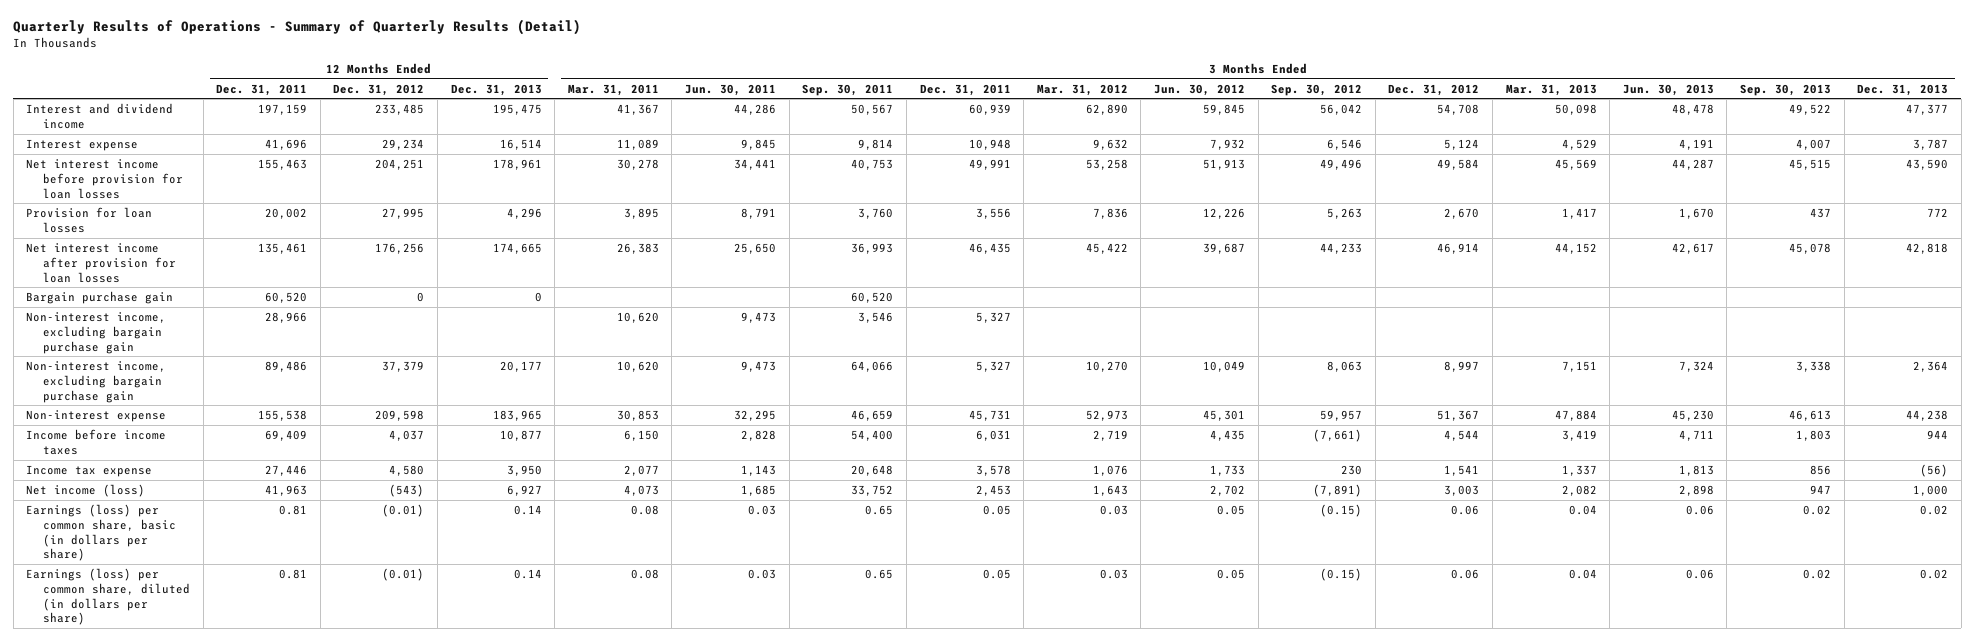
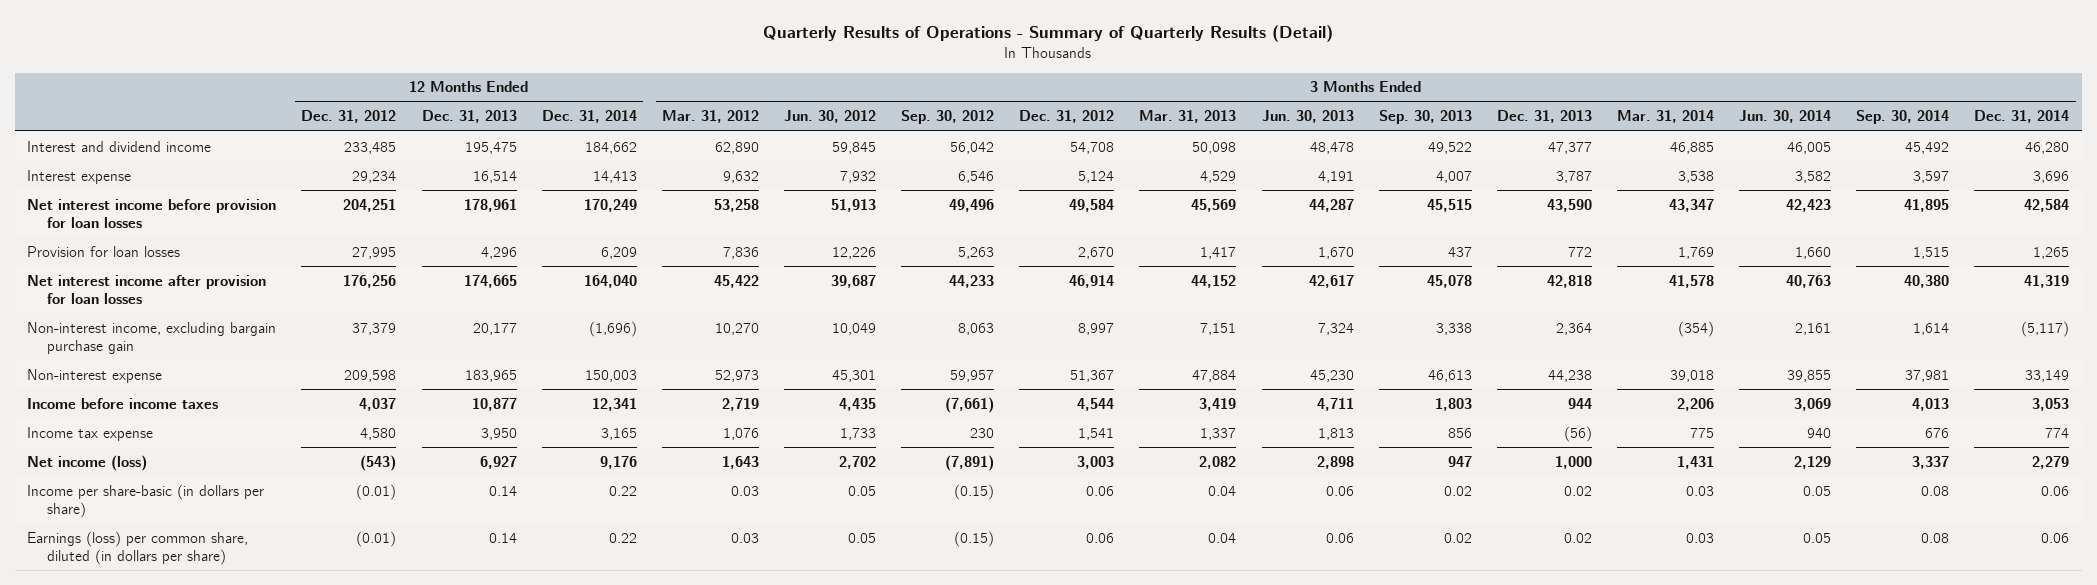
- | 12 Months Ended Dec. 31, 2011 | 12 Months Ended Dec. 31, 2012 | 12 Months Ended Dec. 31, 2013 | 3 Months Ended Mar. 31, 2011 | 3 Months Ended Jun. 30, 2011 | 3 Months Ended Sep. 30, 2011 | 3 Months Ended Dec. 31, 2011 | 3 Months Ended Mar. 31, 2012 | 3 Months Ended Jun. 30, 2012 | 3 Months Ended Sep. 30, 2012 | 3 Months Ended Dec. 31, 2012 | 3 Months Ended Mar. 31, 2013 | 3 Months Ended Jun. 30, 2013 | 3 Months Ended Sep. 30, 2013 | 3 Months Ended Dec. 31, 2013
+ | 12 Months Ended Dec. 31, 2012 | 12 Months Ended Dec. 31, 2013 | 12 Months Ended Dec. 31, 2014 | 3 Months Ended Mar. 31, 2012 | 3 Months Ended Jun. 30, 2012 | 3 Months Ended Sep. 30, 2012 | 3 Months Ended Dec. 31, 2012 | 3 Months Ended Mar. 31, 2013 | 3 Months Ended Jun. 30, 2013 | 3 Months Ended Sep. 30, 2013 | 3 Months Ended Dec. 31, 2013 | 3 Months Ended Mar. 31, 2014 | 3 Months Ended Jun. 30, 2014 | 3 Months Ended Sep. 30, 2014 | 3 Months Ended Dec. 31, 2014
- Bargain purchase gain | 60,520 | 0 | 0 | | | 60,520 | | | | | | | | |
- Non-interest income, excluding bargain purchase gain | 28,966 | | | 10,620 | 9,473 | 3,546 | 5,327 | | | | | | | |
- Earnings (loss) per common share, basic (in dollars per share) | 0.81 | (0.01) | 0.14 | 0.08 | 0.03 | 0.65 | 0.05 | 0.03 | 0.05 | (0.15) | 0.06 | 0.04 | 0.06 | 0.02 | 0.02
+ Income per share-basic (in dollars per share) | (0.01) | 0.14 | 0.22 | 0.03 | 0.05 | (0.15) | 0.06 | 0.04 | 0.06 | 0.02 | 0.02 | 0.03 | 0.05 | 0.08 | 0.06

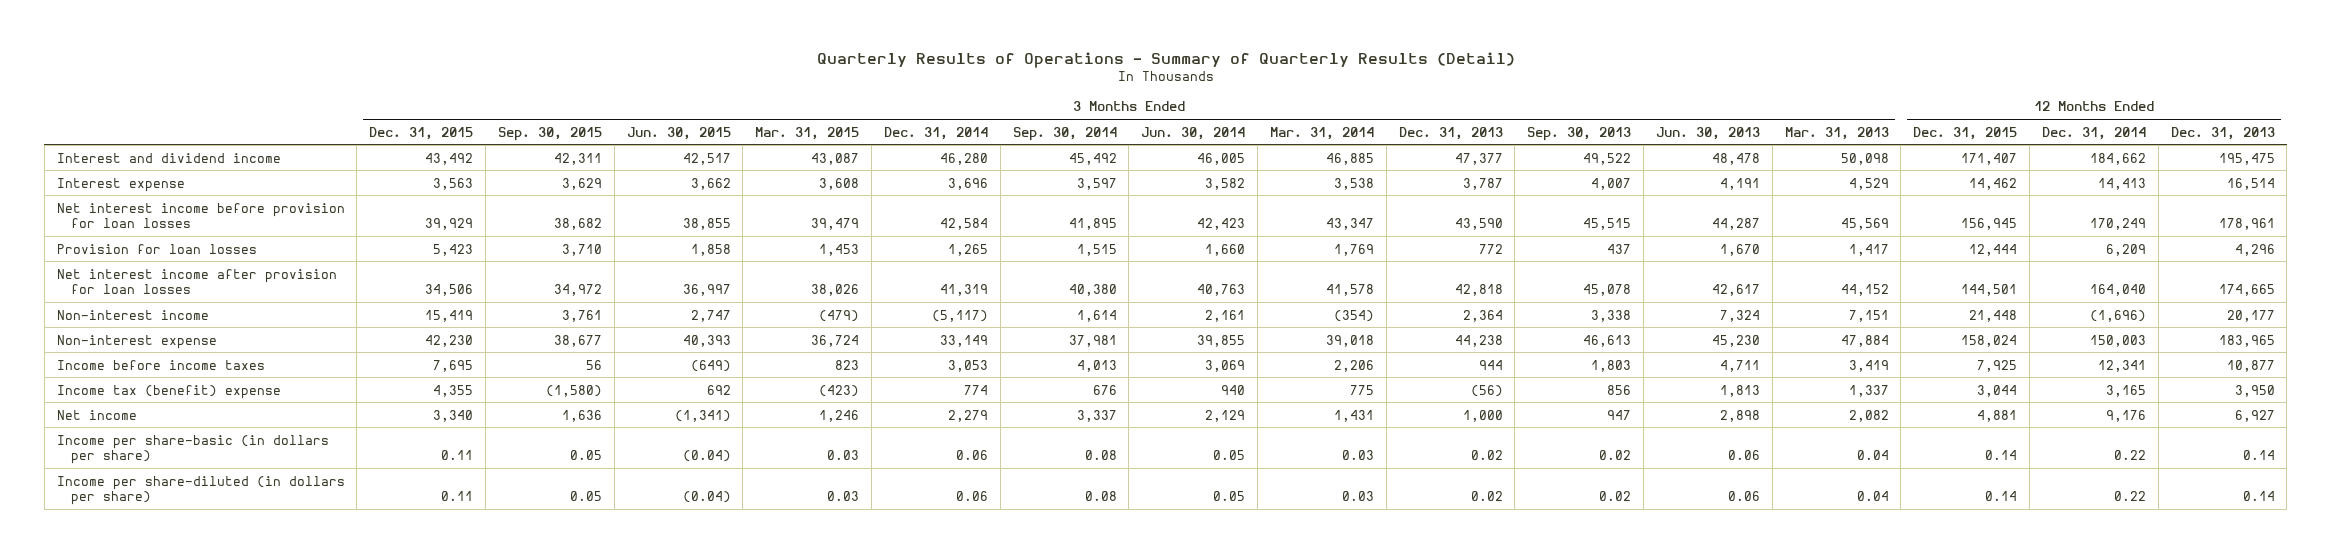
- | 12 Months Ended Dec. 31, 2012 | 12 Months Ended Dec. 31, 2013 | 12 Months Ended Dec. 31, 2014 | 3 Months Ended Mar. 31, 2012 | 3 Months Ended Jun. 30, 2012 | 3 Months Ended Sep. 30, 2012 | 3 Months Ended Dec. 31, 2012 | 3 Months Ended Mar. 31, 2013 | 3 Months Ended Jun. 30, 2013 | 3 Months Ended Sep. 30, 2013 | 3 Months Ended Dec. 31, 2013 | 3 Months Ended Mar. 31, 2014 | 3 Months Ended Jun. 30, 2014 | 3 Months Ended Sep. 30, 2014 | 3 Months Ended Dec. 31, 2014
+ | 3 Months Ended Dec. 31, 2015 | 3 Months Ended Sep. 30, 2015 | 3 Months Ended Jun. 30, 2015 | 3 Months Ended Mar. 31, 2015 | 3 Months Ended Dec. 31, 2014 | 3 Months Ended Sep. 30, 2014 | 3 Months Ended Jun. 30, 2014 | 3 Months Ended Mar. 31, 2014 | 3 Months Ended Dec. 31, 2013 | 3 Months Ended Sep. 30, 2013 | 3 Months Ended Jun. 30, 2013 | 3 Months Ended Mar. 31, 2013 | 12 Months Ended Dec. 31, 2015 | 12 Months Ended Dec. 31, 2014 | 12 Months Ended Dec. 31, 2013
- Non-interest income, excluding bargain purchase gain | 37,379 | 20,177 | (1,696) | 10,270 | 10,049 | 8,063 | 8,997 | 7,151 | 7,324 | 3,338 | 2,364 | (354) | 2,161 | 1,614 | (5,117)
+ Non-interest income | 15,419 | 3,761 | 2,747 | (479) | (5,117) | 1,614 | 2,161 | (354) | 2,364 | 3,338 | 7,324 | 7,151 | 21,448 | (1,696) | 20,177
- Income tax expense | 4,580 | 3,950 | 3,165 | 1,076 | 1,733 | 230 | 1,541 | 1,337 | 1,813 | 856 | (56) | 775 | 940 | 676 | 774
- Net income (loss) | (543) | 6,927 | 9,176 | 1,643 | 2,702 | (7,891) | 3,003 | 2,082 | 2,898 | 947 | 1,000 | 1,431 | 2,129 | 3,337 | 2,279
+ Income tax (benefit) expense | 4,355 | (1,580) | 692 | (423) | 774 | 676 | 940 | 775 | (56) | 856 | 1,813 | 1,337 | 3,044 | 3,165 | 3,950
+ Net income | 3,340 | 1,636 | (1,341) | 1,246 | 2,279 | 3,337 | 2,129 | 1,431 | 1,000 | 947 | 2,898 | 2,082 | 4,881 | 9,176 | 6,927
- Earnings (loss) per common share, diluted (in dollars per share) | (0.01) | 0.14 | 0.22 | 0.03 | 0.05 | (0.15) | 0.06 | 0.04 | 0.06 | 0.02 | 0.02 | 0.03 | 0.05 | 0.08 | 0.06
+ Income per share-diluted (in dollars per share) | 0.11 | 0.05 | (0.04) | 0.03 | 0.06 | 0.08 | 0.05 | 0.03 | 0.02 | 0.02 | 0.06 | 0.04 | 0.14 | 0.22 | 0.14

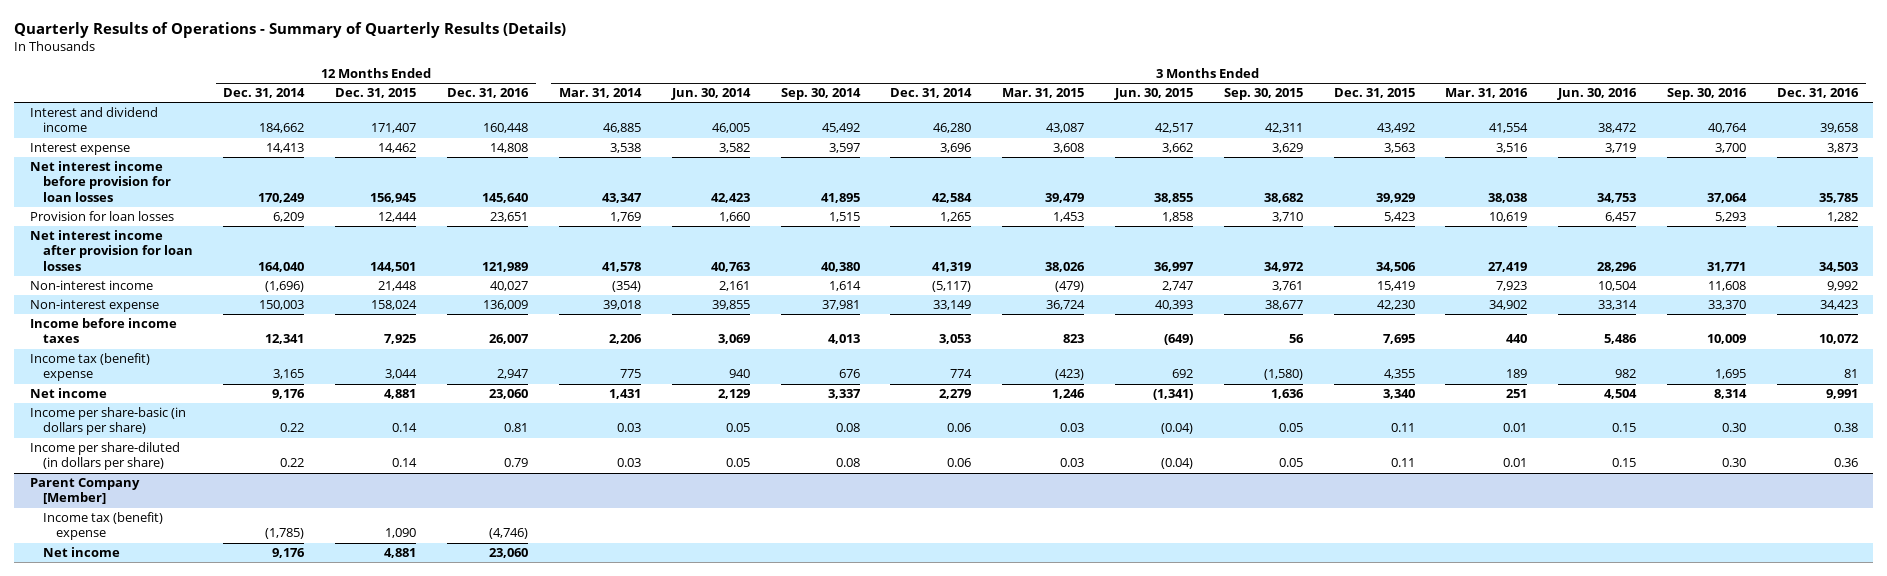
- Quarterly Results of Operations - Summary of Quarterly Results (Detail)
+ Quarterly Results of Operations - Summary of Quarterly Results (Details)
- | 3 Months Ended Dec. 31, 2015 | 3 Months Ended Sep. 30, 2015 | 3 Months Ended Jun. 30, 2015 | 3 Months Ended Mar. 31, 2015 | 3 Months Ended Dec. 31, 2014 | 3 Months Ended Sep. 30, 2014 | 3 Months Ended Jun. 30, 2014 | 3 Months Ended Mar. 31, 2014 | 3 Months Ended Dec. 31, 2013 | 3 Months Ended Sep. 30, 2013 | 3 Months Ended Jun. 30, 2013 | 3 Months Ended Mar. 31, 2013 | 12 Months Ended Dec. 31, 2015 | 12 Months Ended Dec. 31, 2014 | 12 Months Ended Dec. 31, 2013
+ | 12 Months Ended Dec. 31, 2014 | 12 Months Ended Dec. 31, 2015 | 12 Months Ended Dec. 31, 2016 | 3 Months Ended Mar. 31, 2014 | 3 Months Ended Jun. 30, 2014 | 3 Months Ended Sep. 30, 2014 | 3 Months Ended Dec. 31, 2014 | 3 Months Ended Mar. 31, 2015 | 3 Months Ended Jun. 30, 2015 | 3 Months Ended Sep. 30, 2015 | 3 Months Ended Dec. 31, 2015 | 3 Months Ended Mar. 31, 2016 | 3 Months Ended Jun. 30, 2016 | 3 Months Ended Sep. 30, 2016 | 3 Months Ended Dec. 31, 2016
+ Parent Company [Member]
+ Income tax (benefit) expense | (1,785) | 1,090 | (4,746) | | | | | | | | | | | |
+ Net income | 9,176 | 4,881 | 23,060 | | | | | | | | | | | |

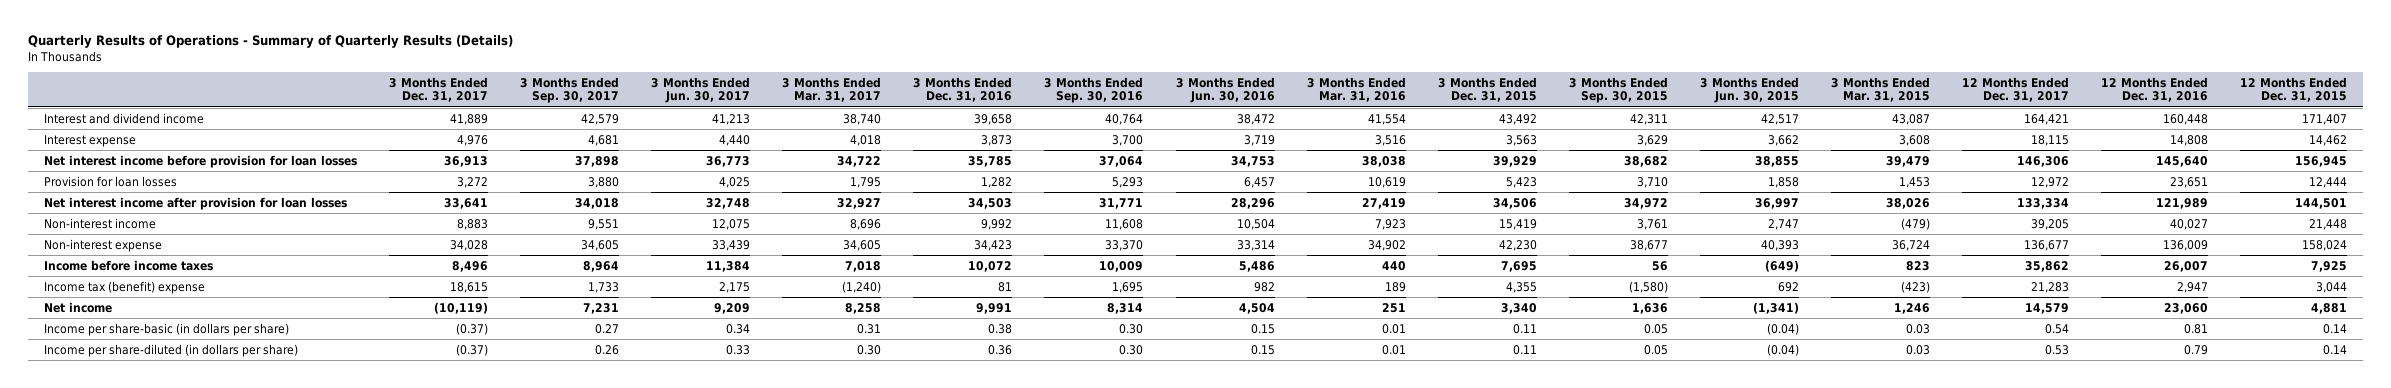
- | 12 Months Ended Dec. 31, 2014 | 12 Months Ended Dec. 31, 2015 | 12 Months Ended Dec. 31, 2016 | 3 Months Ended Mar. 31, 2014 | 3 Months Ended Jun. 30, 2014 | 3 Months Ended Sep. 30, 2014 | 3 Months Ended Dec. 31, 2014 | 3 Months Ended Mar. 31, 2015 | 3 Months Ended Jun. 30, 2015 | 3 Months Ended Sep. 30, 2015 | 3 Months Ended Dec. 31, 2015 | 3 Months Ended Mar. 31, 2016 | 3 Months Ended Jun. 30, 2016 | 3 Months Ended Sep. 30, 2016 | 3 Months Ended Dec. 31, 2016
+ | 3 Months Ended Dec. 31, 2017 | 3 Months Ended Sep. 30, 2017 | 3 Months Ended Jun. 30, 2017 | 3 Months Ended Mar. 31, 2017 | 3 Months Ended Dec. 31, 2016 | 3 Months Ended Sep. 30, 2016 | 3 Months Ended Jun. 30, 2016 | 3 Months Ended Mar. 31, 2016 | 3 Months Ended Dec. 31, 2015 | 3 Months Ended Sep. 30, 2015 | 3 Months Ended Jun. 30, 2015 | 3 Months Ended Mar. 31, 2015 | 12 Months Ended Dec. 31, 2017 | 12 Months Ended Dec. 31, 2016 | 12 Months Ended Dec. 31, 2015
- Parent Company [Member]
- Income tax (benefit) expense | (1,785) | 1,090 | (4,746) | | | | | | | | | | | |
- Net income | 9,176 | 4,881 | 23,060 | | | | | | | | | | | |

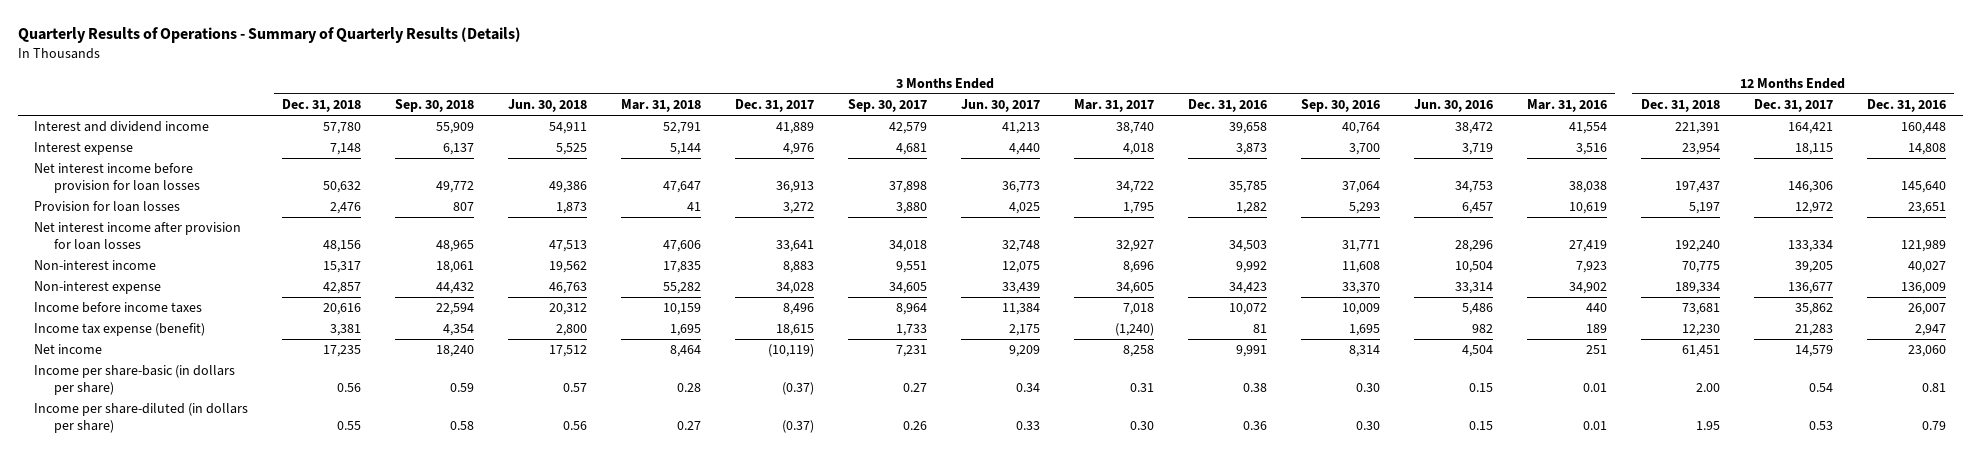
- | 3 Months Ended Dec. 31, 2017 | 3 Months Ended Sep. 30, 2017 | 3 Months Ended Jun. 30, 2017 | 3 Months Ended Mar. 31, 2017 | 3 Months Ended Dec. 31, 2016 | 3 Months Ended Sep. 30, 2016 | 3 Months Ended Jun. 30, 2016 | 3 Months Ended Mar. 31, 2016 | 3 Months Ended Dec. 31, 2015 | 3 Months Ended Sep. 30, 2015 | 3 Months Ended Jun. 30, 2015 | 3 Months Ended Mar. 31, 2015 | 12 Months Ended Dec. 31, 2017 | 12 Months Ended Dec. 31, 2016 | 12 Months Ended Dec. 31, 2015
+ | 3 Months Ended Dec. 31, 2018 | 3 Months Ended Sep. 30, 2018 | 3 Months Ended Jun. 30, 2018 | 3 Months Ended Mar. 31, 2018 | 3 Months Ended Dec. 31, 2017 | 3 Months Ended Sep. 30, 2017 | 3 Months Ended Jun. 30, 2017 | 3 Months Ended Mar. 31, 2017 | 3 Months Ended Dec. 31, 2016 | 3 Months Ended Sep. 30, 2016 | 3 Months Ended Jun. 30, 2016 | 3 Months Ended Mar. 31, 2016 | 12 Months Ended Dec. 31, 2018 | 12 Months Ended Dec. 31, 2017 | 12 Months Ended Dec. 31, 2016
- Income tax (benefit) expense | 18,615 | 1,733 | 2,175 | (1,240) | 81 | 1,695 | 982 | 189 | 4,355 | (1,580) | 692 | (423) | 21,283 | 2,947 | 3,044
+ Income tax expense (benefit) | 3,381 | 4,354 | 2,800 | 1,695 | 18,615 | 1,733 | 2,175 | (1,240) | 81 | 1,695 | 982 | 189 | 12,230 | 21,283 | 2,947

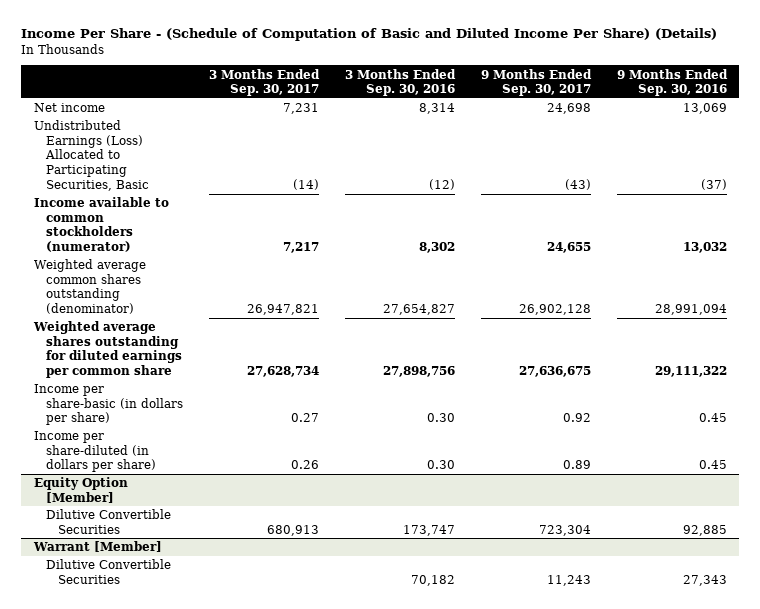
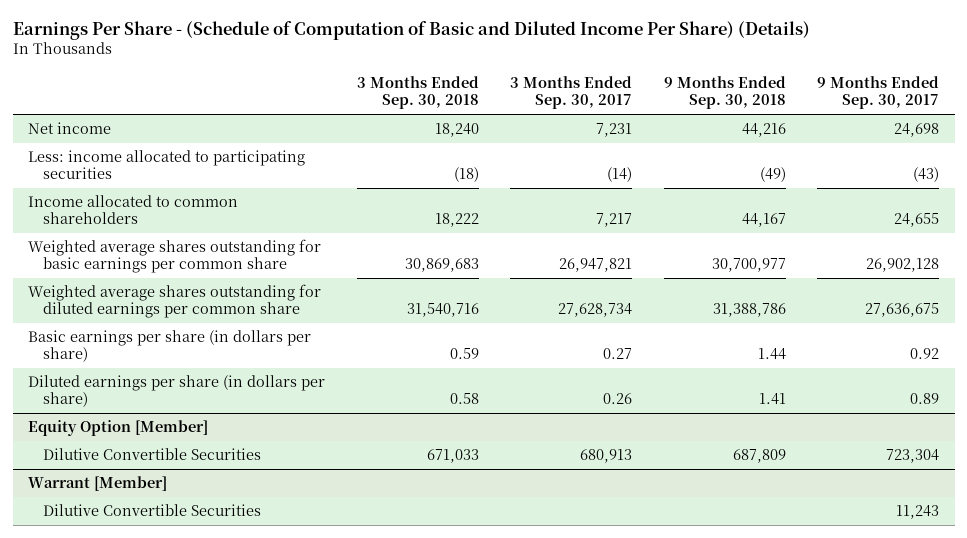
- Income Per Share - (Schedule of Computation of Basic and Diluted Income Per Share) (Details)
+ Earnings Per Share - (Schedule of Computation of Basic and Diluted Income Per Share) (Details)
- | 3 Months Ended Sep. 30, 2017 | 3 Months Ended Sep. 30, 2016 | 9 Months Ended Sep. 30, 2017 | 9 Months Ended Sep. 30, 2016
+ | 3 Months Ended Sep. 30, 2018 | 3 Months Ended Sep. 30, 2017 | 9 Months Ended Sep. 30, 2018 | 9 Months Ended Sep. 30, 2017
- Undistributed Earnings (Loss) Allocated to Participating Securities, Basic | (14) | (12) | (43) | (37)
- Income available to common stockholders (numerator) | 7,217 | 8,302 | 24,655 | 13,032
- Weighted average common shares outstanding (denominator) | 26,947,821 | 27,654,827 | 26,902,128 | 28,991,094
+ Less: income allocated to participating securities | (18) | (14) | (49) | (43)
+ Income allocated to common shareholders | 18,222 | 7,217 | 44,167 | 24,655
+ Weighted average shares outstanding for basic earnings per common share | 30,869,683 | 26,947,821 | 30,700,977 | 26,902,128
- Income per share-basic (in dollars per share) | 0.27 | 0.30 | 0.92 | 0.45
- Income per share-diluted (in dollars per share) | 0.26 | 0.30 | 0.89 | 0.45
+ Basic earnings per share (in dollars per share) | 0.59 | 0.27 | 1.44 | 0.92
+ Diluted earnings per share (in dollars per share) | 0.58 | 0.26 | 1.41 | 0.89

